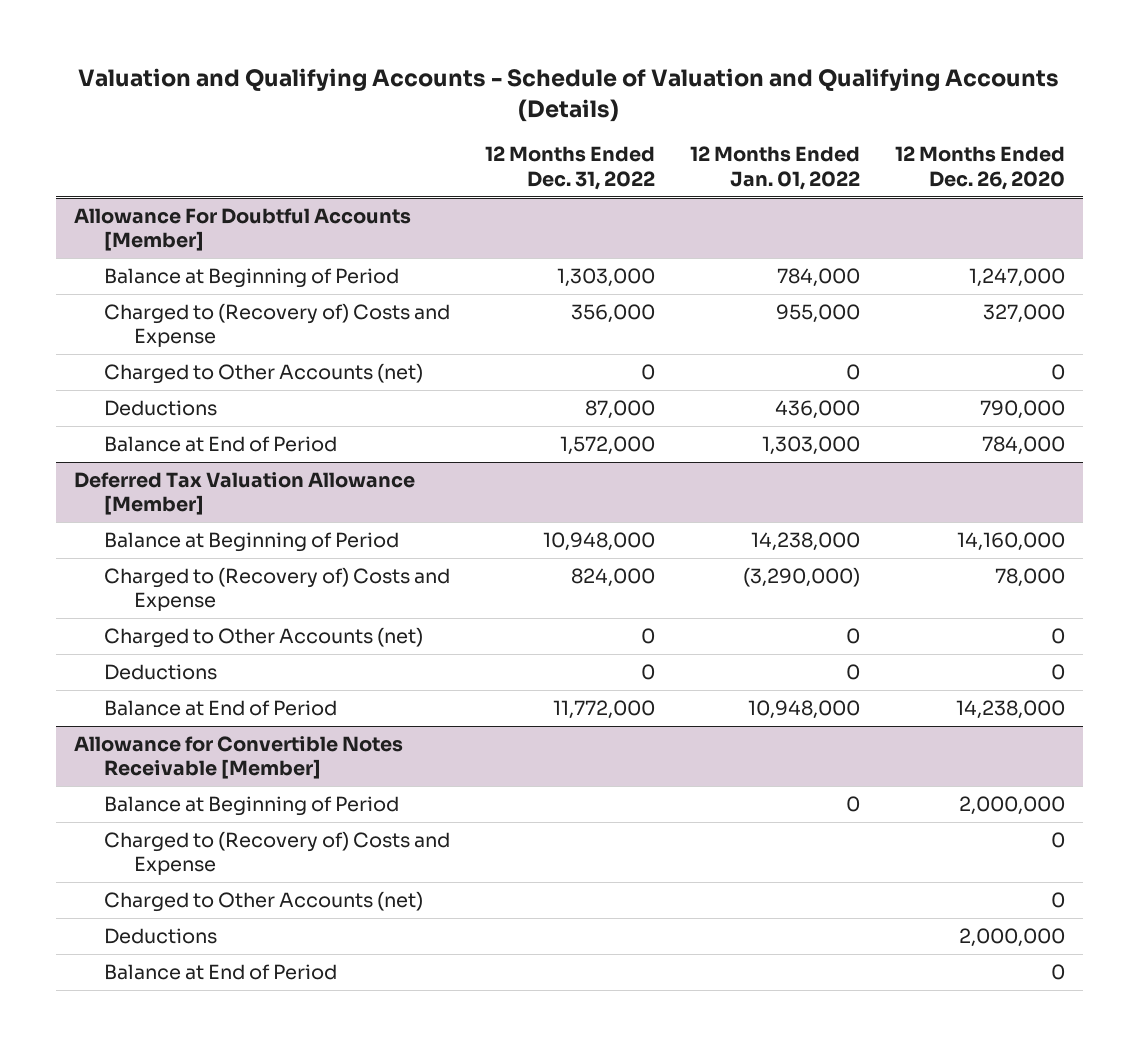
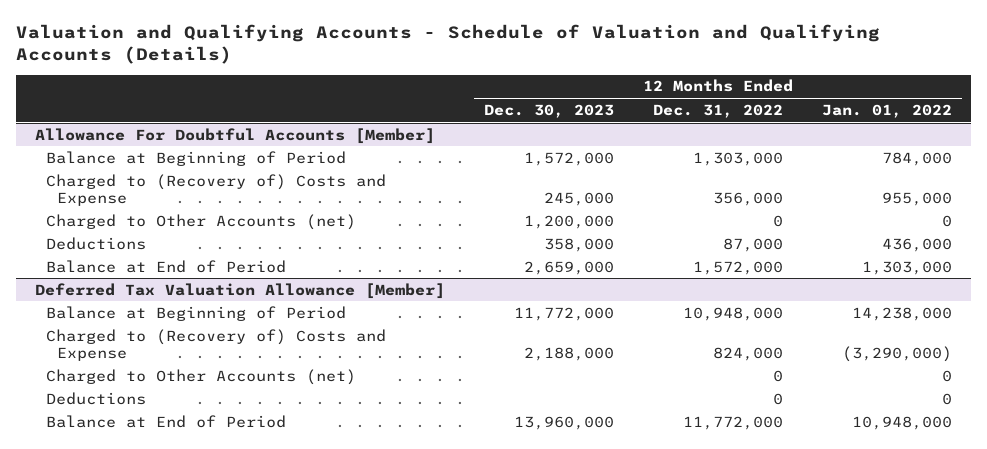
- | 12 Months Ended Dec. 31, 2022 | 12 Months Ended Jan. 01, 2022 | 12 Months Ended Dec. 26, 2020
+ | 12 Months Ended Dec. 30, 2023 | 12 Months Ended Dec. 31, 2022 | 12 Months Ended Jan. 01, 2022
- Allowance for Convertible Notes Receivable [Member]
- Balance at Beginning of Period | | 0 | 2,000,000
- Charged to (Recovery of) Costs and Expense | | | 0
- Charged to Other Accounts (net) | | | 0
- Deductions | | | 2,000,000
- Balance at End of Period | | | 0

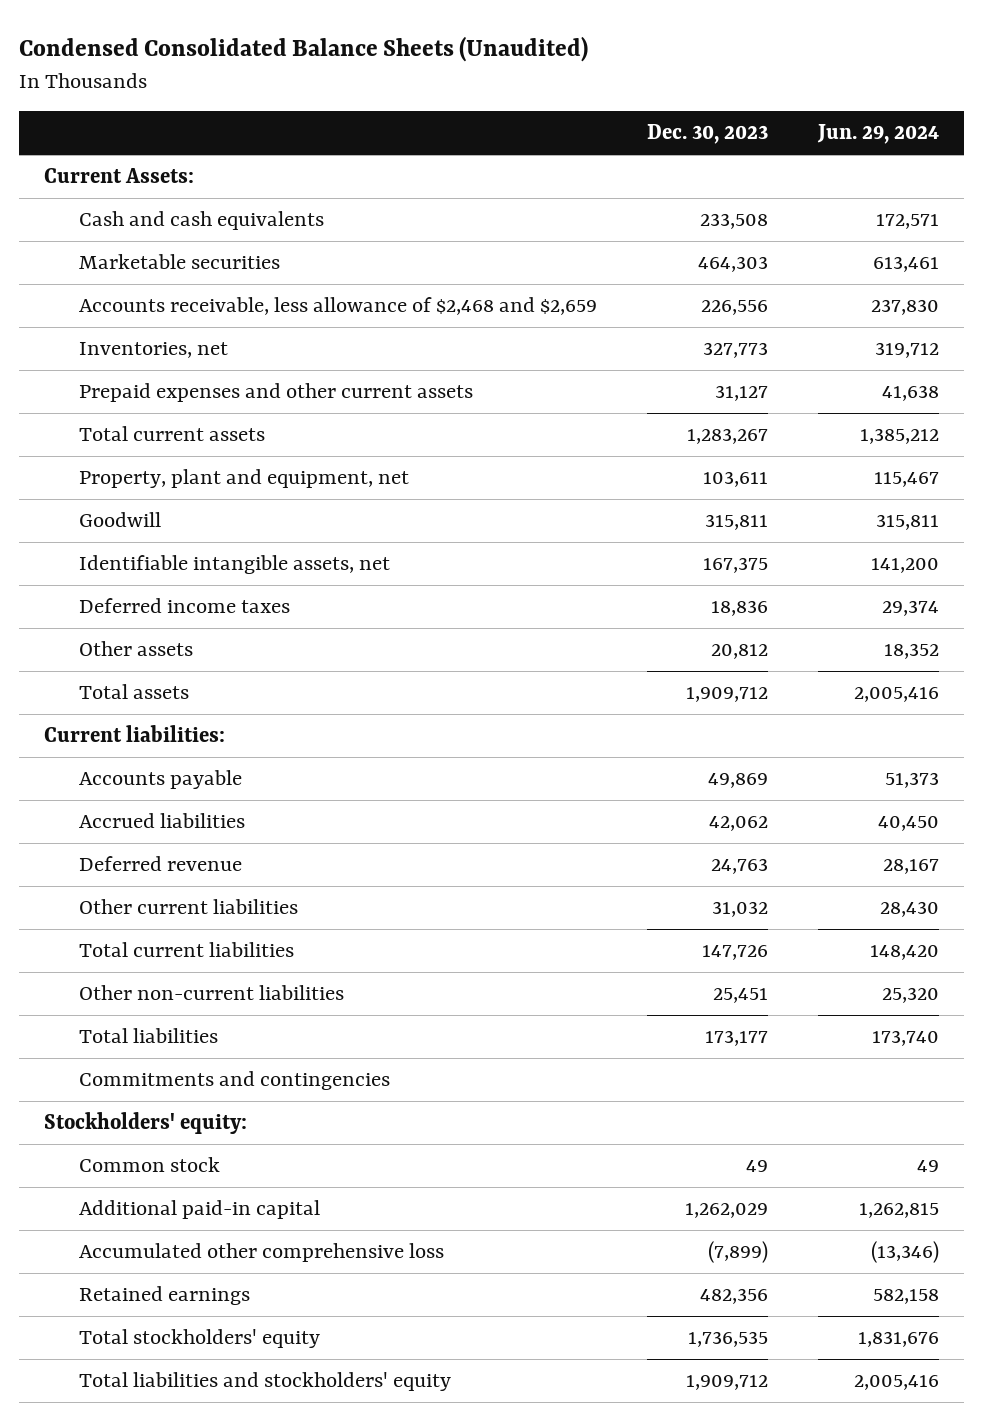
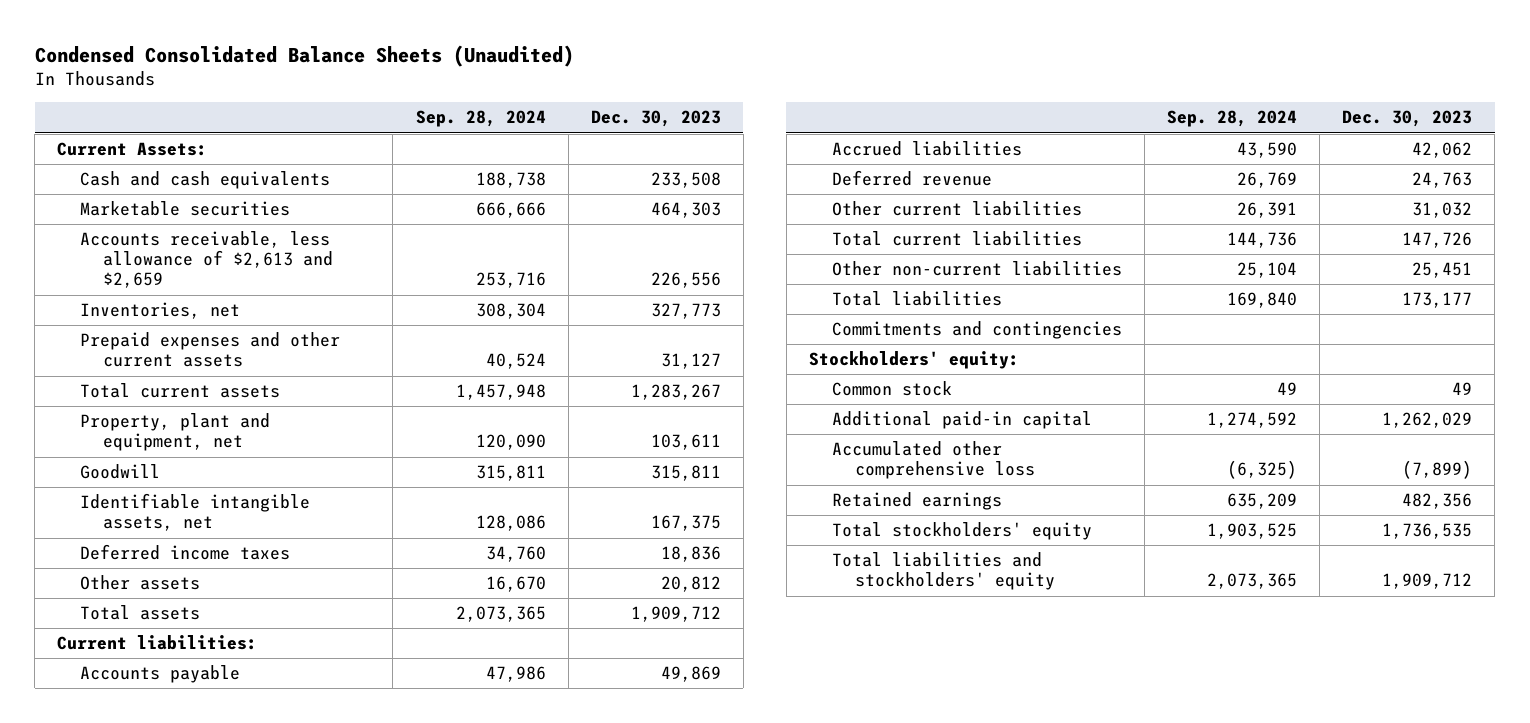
- | Dec. 30, 2023 | Jun. 29, 2024
+ | Sep. 28, 2024 | Dec. 30, 2023
- Accounts receivable, less allowance of $2,468 and $2,659 | 226,556 | 237,830
+ Accounts receivable, less allowance of $2,613 and $2,659 | 253,716 | 226,556

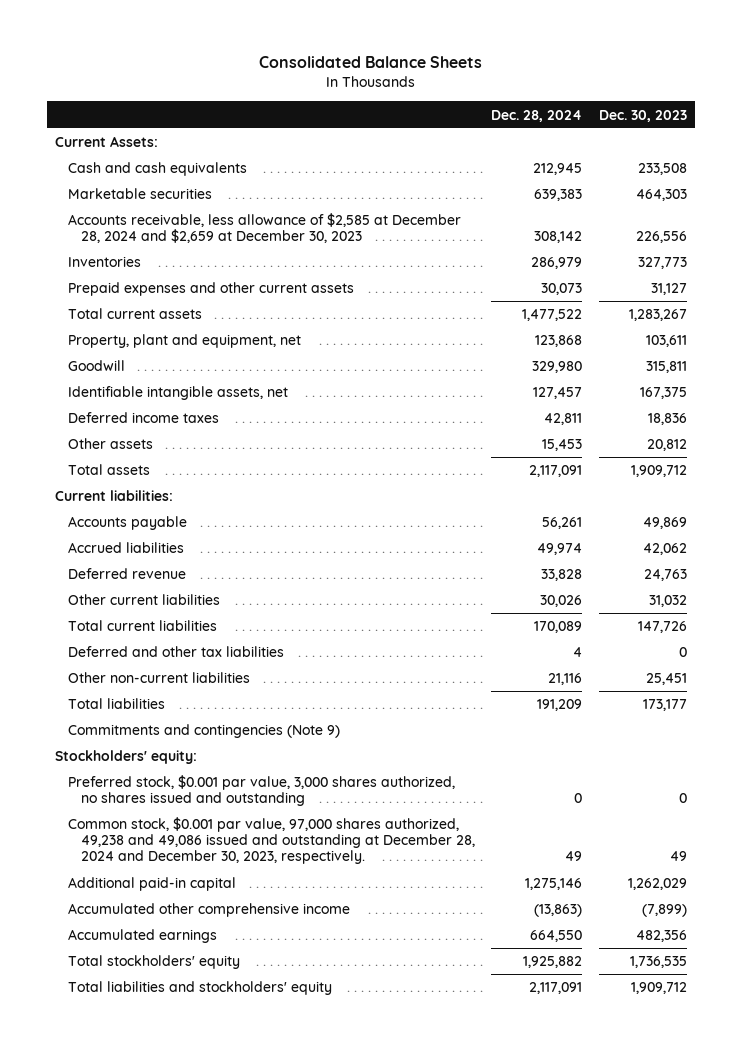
- Condensed Consolidated Balance Sheets (Unaudited)
+ Consolidated Balance Sheets
- | Sep. 28, 2024 | Dec. 30, 2023
+ | Dec. 28, 2024 | Dec. 30, 2023
- Accounts receivable, less allowance of $2,613 and $2,659 | 253,716 | 226,556
- Inventories, net | 308,304 | 327,773
+ Accounts receivable, less allowance of $2,585 at December 28, 2024 and $2,659 at December 30, 2023 | 308,142 | 226,556
+ Inventories | 286,979 | 327,773
+ Deferred and other tax liabilities | 4 | 0
- Commitments and contingencies
+ Commitments and contingencies (Note 9)
- Common stock | 49 | 49
+ Preferred stock, $0.001 par value, 3,000 shares authorized, no shares issued and outstanding | 0 | 0
+ Common stock, $0.001 par value, 97,000 shares authorized, 49,238 and 49,086 issued and outstanding at December 28, 2024 and December 30, 2023, respectively. | 49 | 49
- Accumulated other comprehensive loss | (6,325) | (7,899)
- Retained earnings | 635,209 | 482,356
+ Accumulated other comprehensive income | (13,863) | (7,899)
+ Accumulated earnings | 664,550 | 482,356

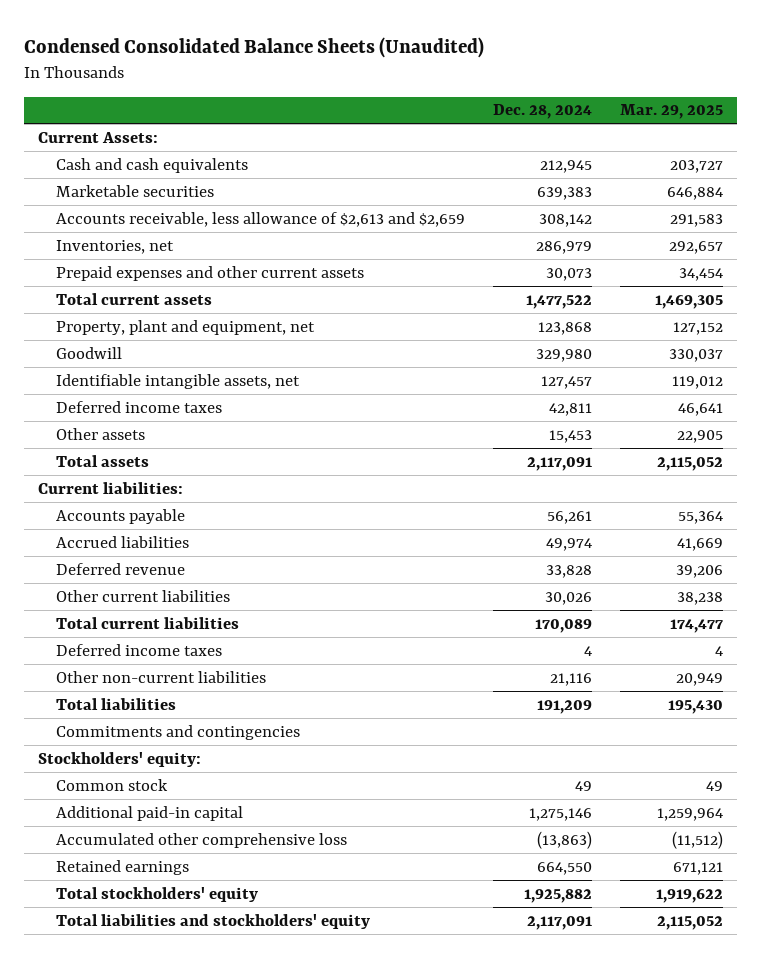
- Consolidated Balance Sheets
+ Condensed Consolidated Balance Sheets (Unaudited)
- | Dec. 28, 2024 | Dec. 30, 2023
+ | Dec. 28, 2024 | Mar. 29, 2025
- Accounts receivable, less allowance of $2,585 at December 28, 2024 and $2,659 at December 30, 2023 | 308,142 | 226,556
- Inventories | 286,979 | 327,773
+ Accounts receivable, less allowance of $2,613 and $2,659 | 308,142 | 291,583
+ Inventories, net | 286,979 | 292,657
- Deferred and other tax liabilities | 4 | 0
+ Deferred income taxes | 4 | 4
- Commitments and contingencies (Note 9)
+ Commitments and contingencies
- Preferred stock, $0.001 par value, 3,000 shares authorized, no shares issued and outstanding | 0 | 0
- Common stock, $0.001 par value, 97,000 shares authorized, 49,238 and 49,086 issued and outstanding at December 28, 2024 and December 30, 2023, respectively. | 49 | 49
+ Common stock | 49 | 49
- Accumulated other comprehensive income | (13,863) | (7,899)
- Accumulated earnings | 664,550 | 482,356
+ Accumulated other comprehensive loss | (13,863) | (11,512)
+ Retained earnings | 664,550 | 671,121

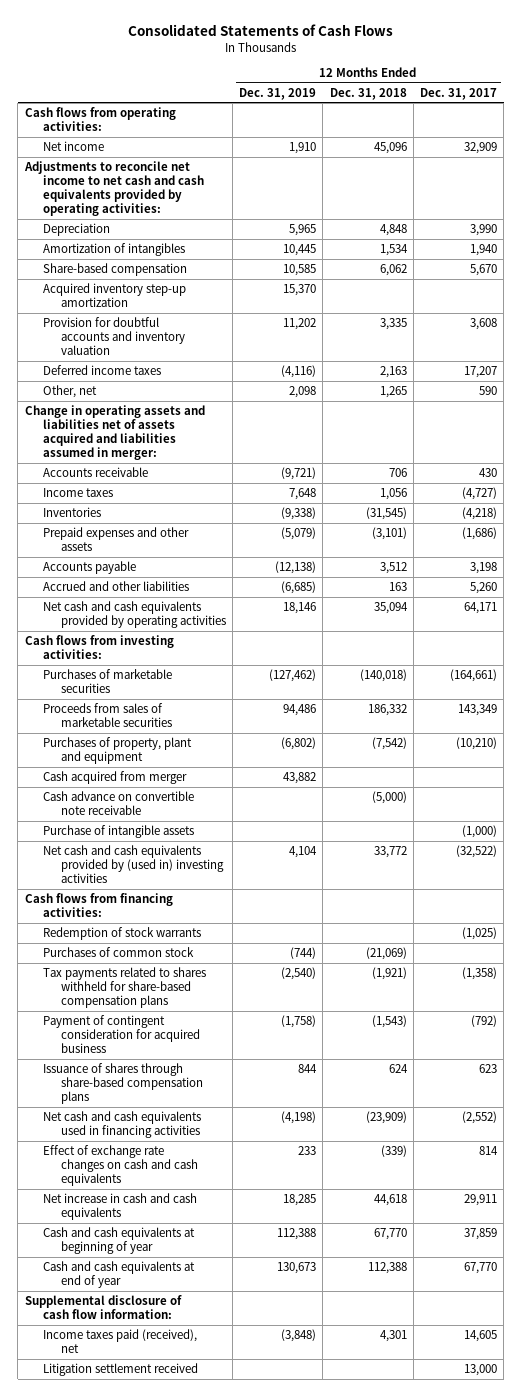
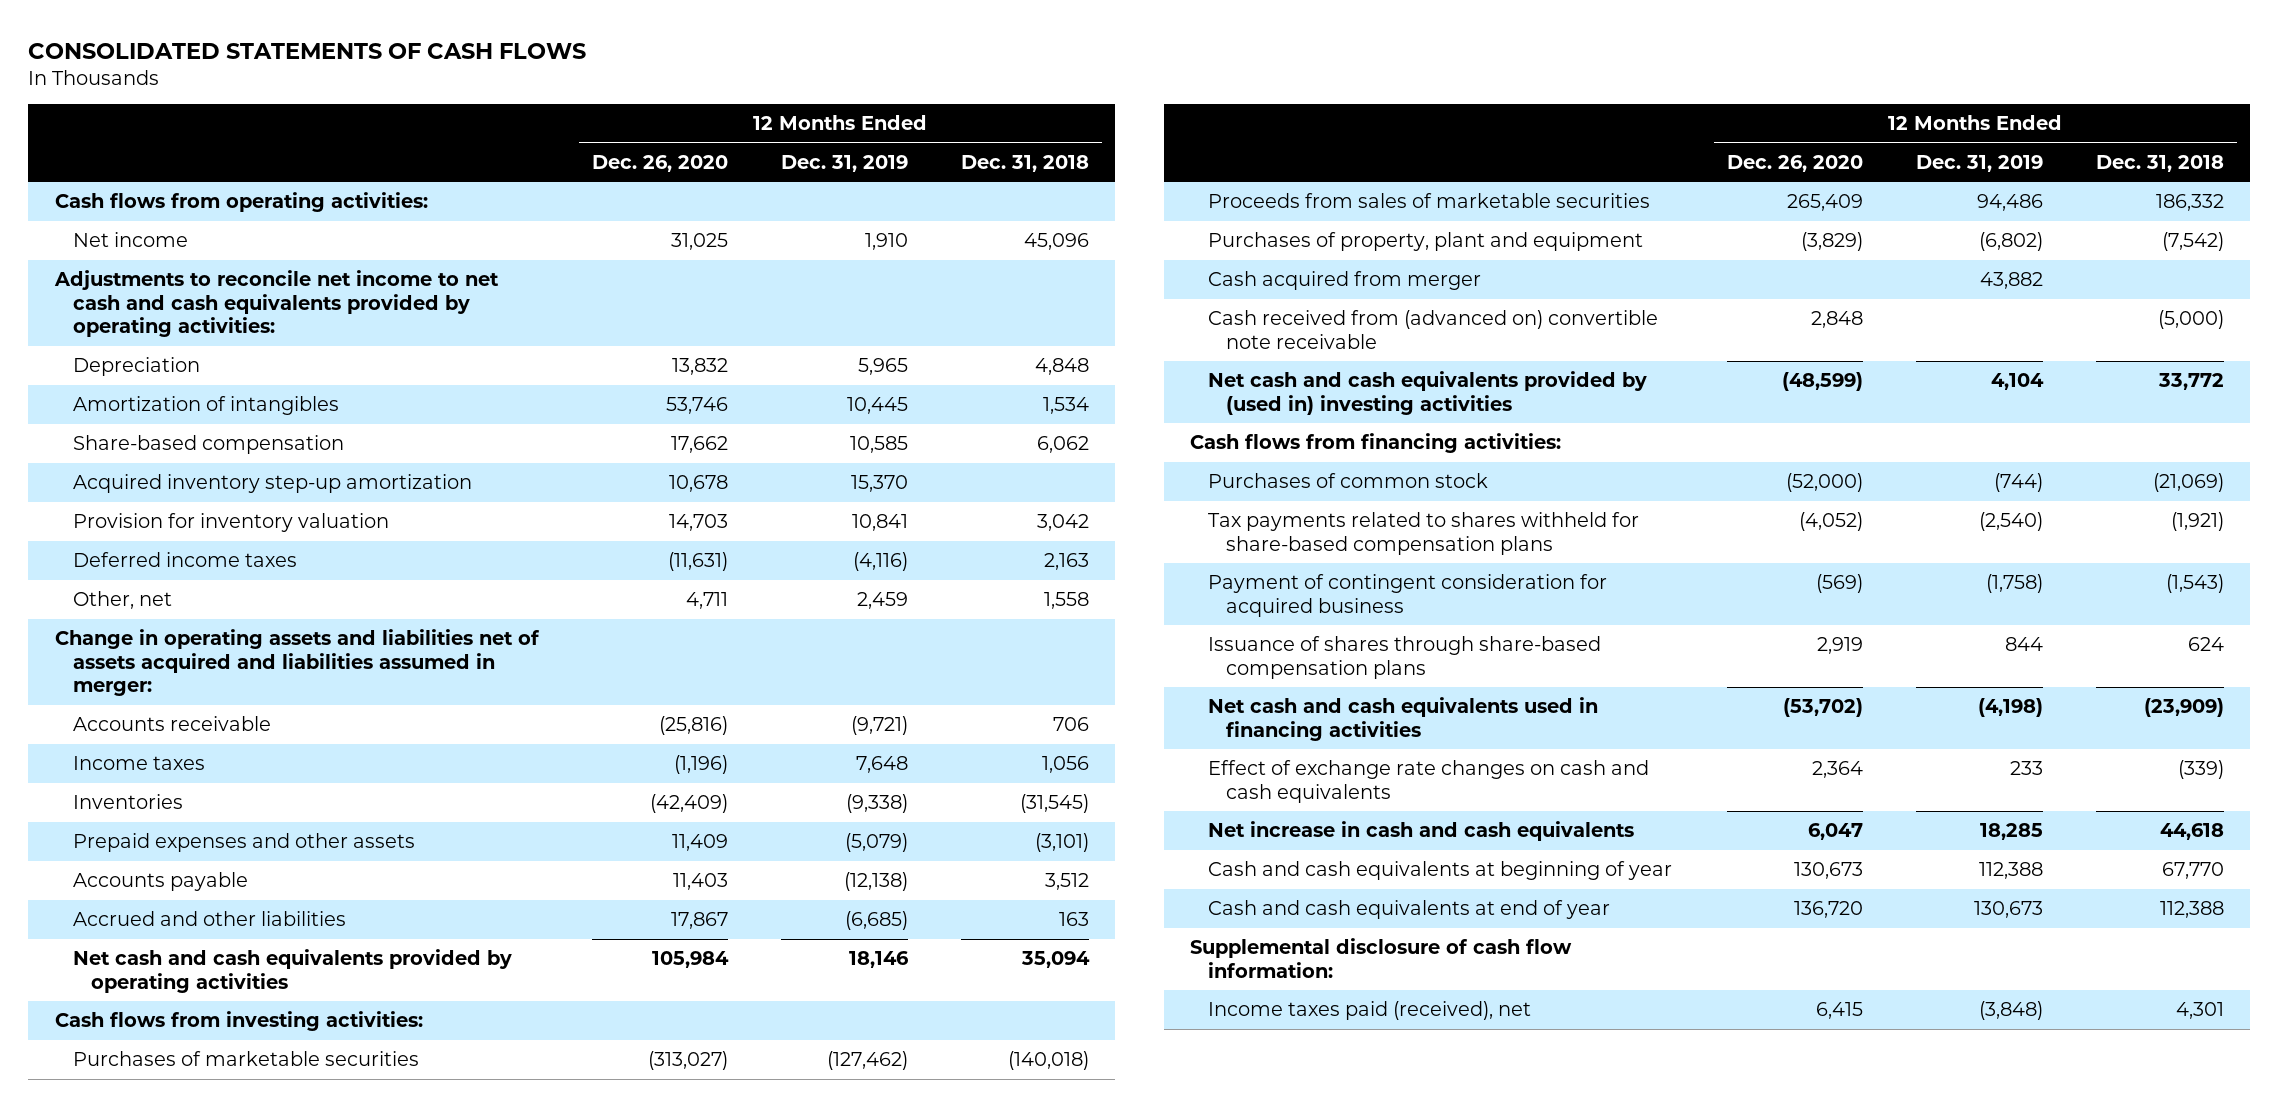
- Consolidated Statements of Cash Flows
+ CONSOLIDATED STATEMENTS OF CASH FLOWS
- | 12 Months Ended Dec. 31, 2019 | 12 Months Ended Dec. 31, 2018 | 12 Months Ended Dec. 31, 2017
+ | 12 Months Ended Dec. 26, 2020 | 12 Months Ended Dec. 31, 2019 | 12 Months Ended Dec. 31, 2018
- Provision for doubtful accounts and inventory valuation | 11,202 | 3,335 | 3,608
+ Provision for inventory valuation | 14,703 | 10,841 | 3,042
- Other, net | 2,098 | 1,265 | 590
+ Other, net | 4,711 | 2,459 | 1,558
- Cash advance on convertible note receivable | | (5,000) |
- Purchase of intangible assets | | | (1,000)
+ Cash received from (advanced on) convertible note receivable | 2,848 | | (5,000)
- Redemption of stock warrants | | | (1,025)
- Litigation settlement received | | | 13,000

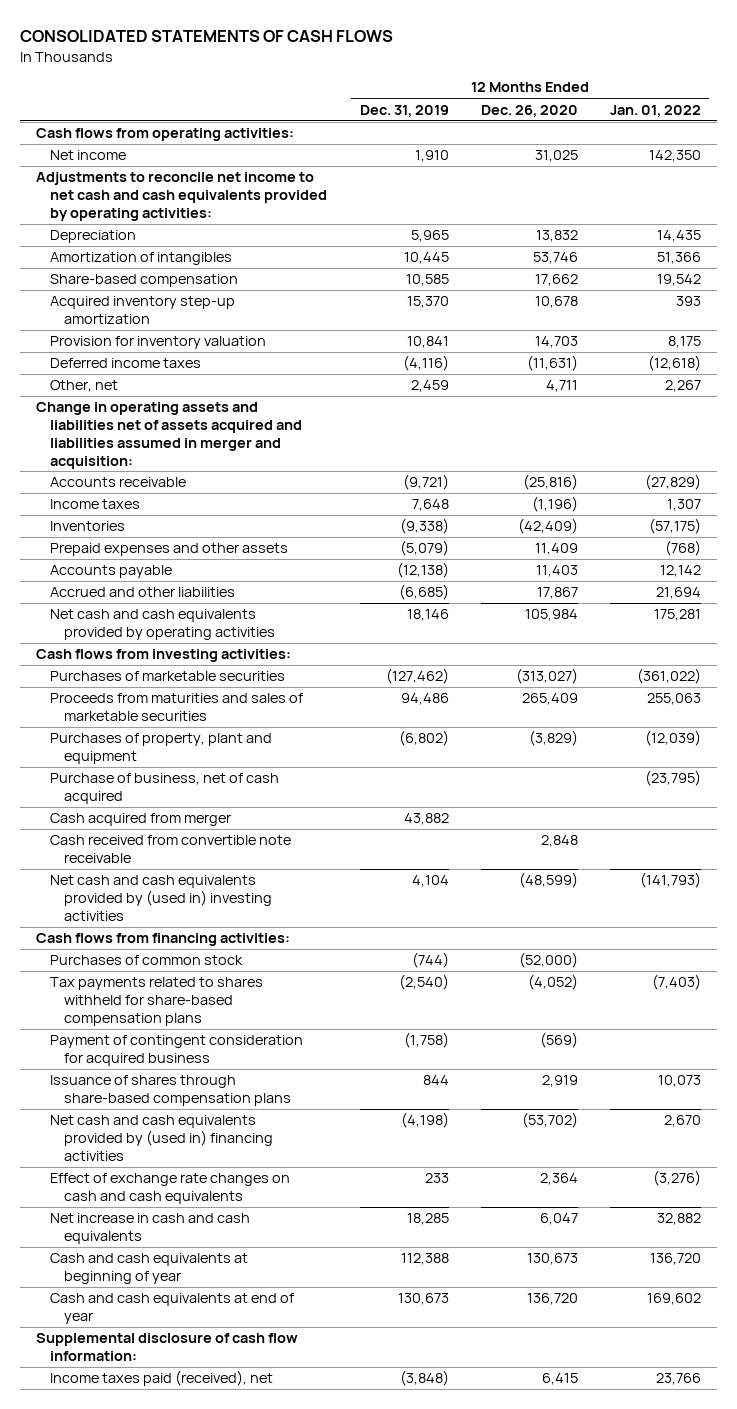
- | 12 Months Ended Dec. 26, 2020 | 12 Months Ended Dec. 31, 2019 | 12 Months Ended Dec. 31, 2018
+ | 12 Months Ended Dec. 31, 2019 | 12 Months Ended Dec. 26, 2020 | 12 Months Ended Jan. 01, 2022
- Change in operating assets and liabilities net of assets acquired and liabilities assumed in merger:
+ Change in operating assets and liabilities net of assets acquired and liabilities assumed in merger and acquisition:
- Proceeds from sales of marketable securities | 265,409 | 94,486 | 186,332
+ Proceeds from maturities and sales of marketable securities | 94,486 | 265,409 | 255,063
+ Purchase of business, net of cash acquired | | | (23,795)
- Cash received from (advanced on) convertible note receivable | 2,848 | | (5,000)
+ Cash received from convertible note receivable | | 2,848 |
- Net cash and cash equivalents used in financing activities | (53,702) | (4,198) | (23,909)
+ Net cash and cash equivalents provided by (used in) financing activities | (4,198) | (53,702) | 2,670

